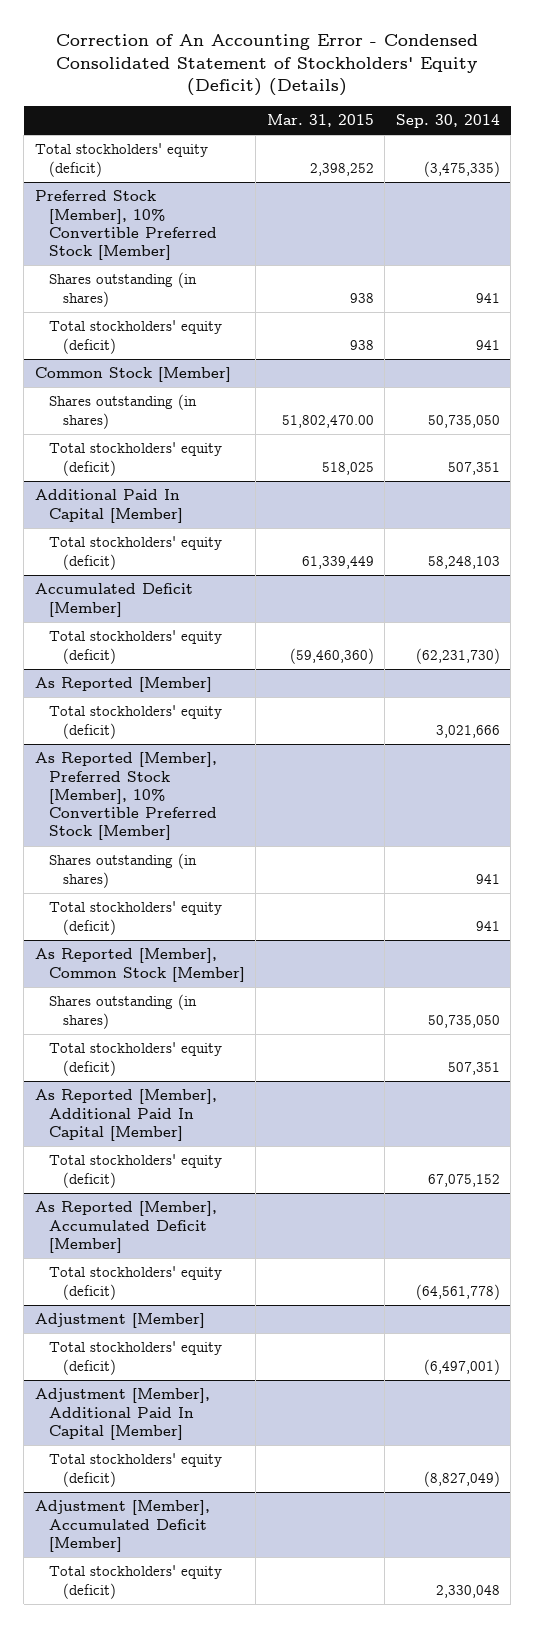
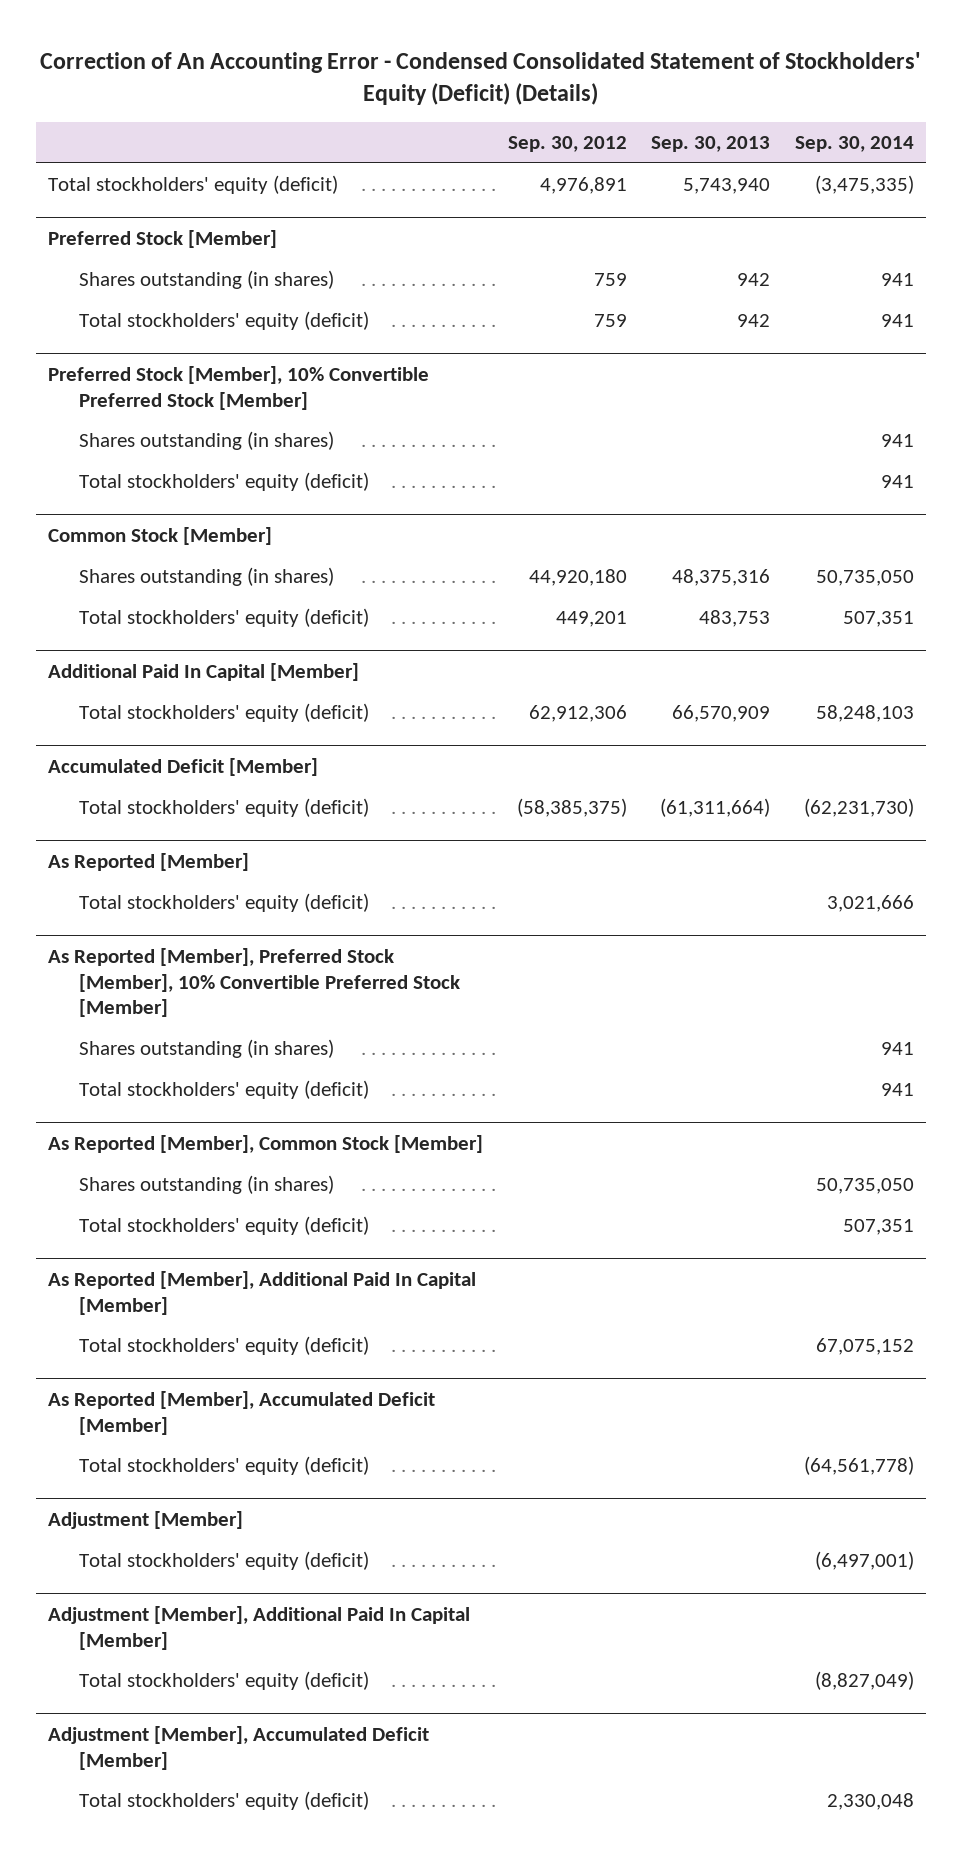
- | Mar. 31, 2015 | Sep. 30, 2014
+ | Sep. 30, 2012 | Sep. 30, 2013 | Sep. 30, 2014
+ Preferred Stock [Member]
+ Shares outstanding (in shares) | 759 | 942 | 941
+ Total stockholders' equity (deficit) | 759 | 942 | 941

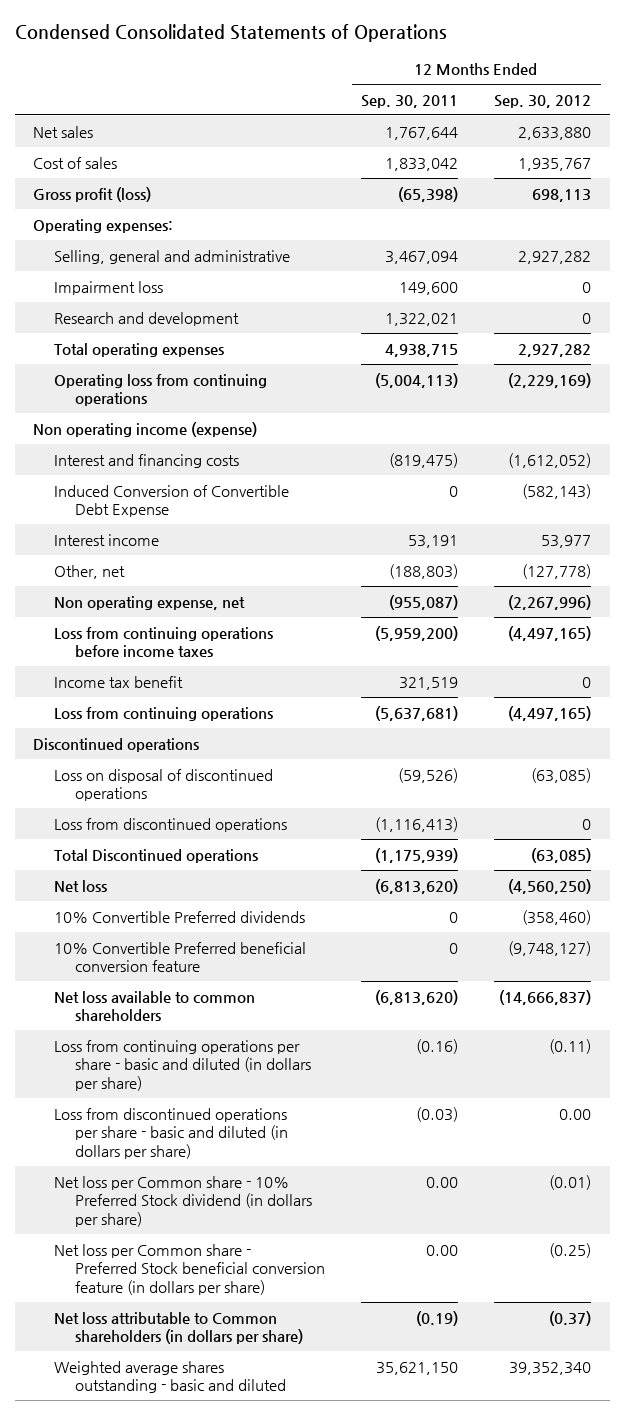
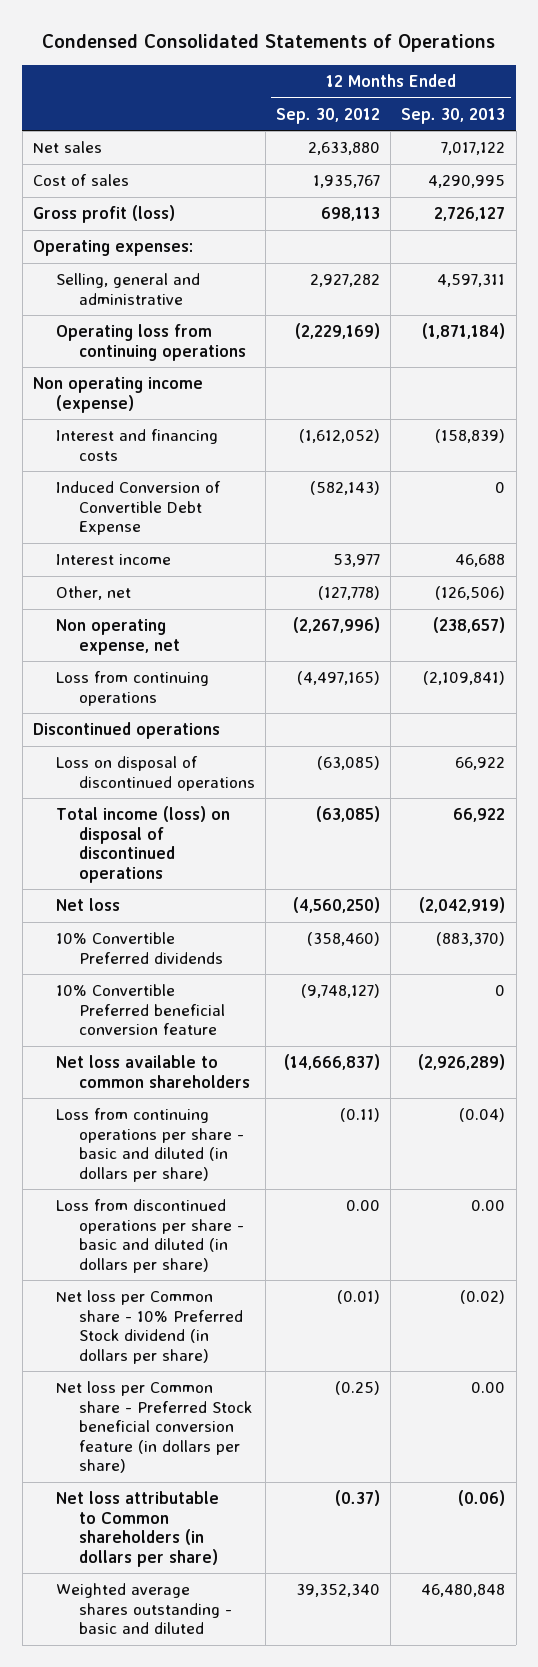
- | 12 Months Ended Sep. 30, 2011 | 12 Months Ended Sep. 30, 2012
+ | 12 Months Ended Sep. 30, 2012 | 12 Months Ended Sep. 30, 2013
- Impairment loss | 149,600 | 0
- Research and development | 1,322,021 | 0
- Total operating expenses | 4,938,715 | 2,927,282
- Loss from continuing operations before income taxes | (5,959,200) | (4,497,165)
- Income tax benefit | 321,519 | 0
- Loss from discontinued operations | (1,116,413) | 0
- Total Discontinued operations | (1,175,939) | (63,085)
+ Total income (loss) on disposal of discontinued operations | (63,085) | 66,922

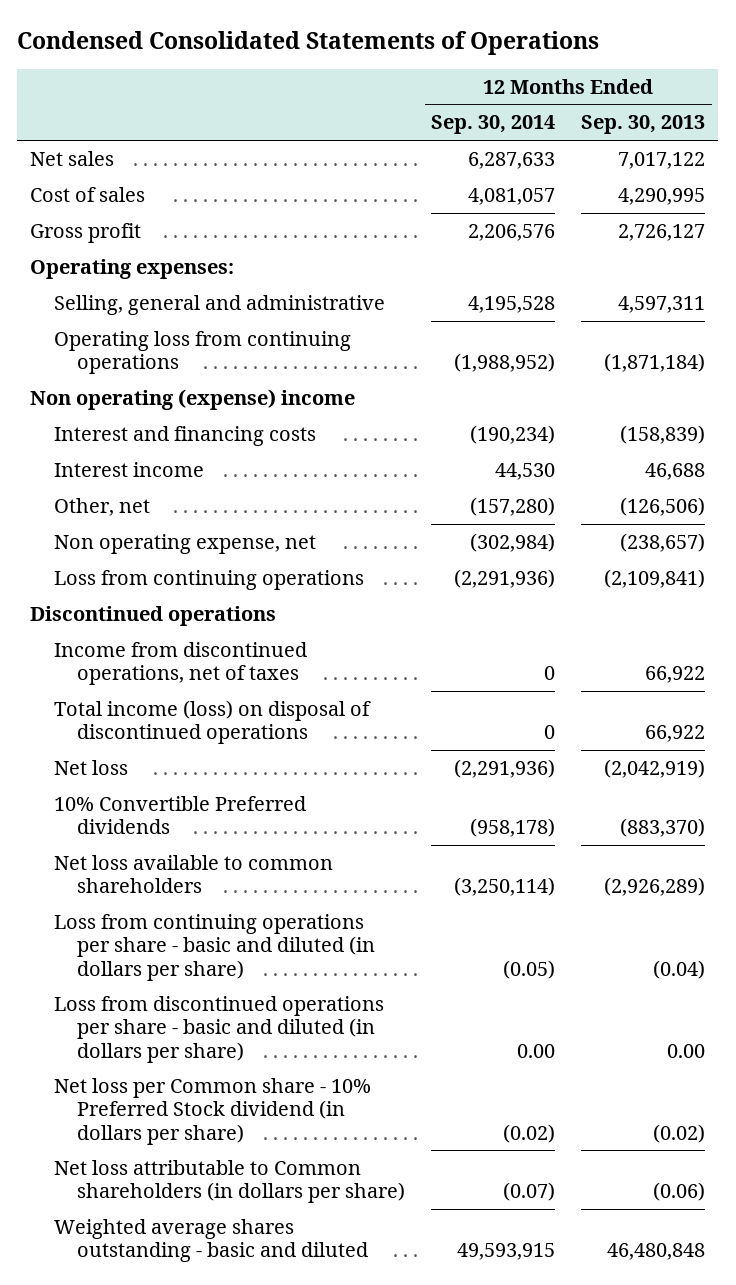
- | 12 Months Ended Sep. 30, 2012 | 12 Months Ended Sep. 30, 2013
+ | 12 Months Ended Sep. 30, 2014 | 12 Months Ended Sep. 30, 2013
- Gross profit (loss) | 698,113 | 2,726,127
+ Gross profit | 2,206,576 | 2,726,127
- Non operating income (expense)
+ Non operating (expense) income
- Induced Conversion of Convertible Debt Expense | (582,143) | 0
- Loss on disposal of discontinued operations | (63,085) | 66,922
+ Income from discontinued operations, net of taxes | 0 | 66,922
- 10% Convertible Preferred beneficial conversion feature | (9,748,127) | 0
- Net loss per Common share - Preferred Stock beneficial conversion feature (in dollars per share) | (0.25) | 0.00

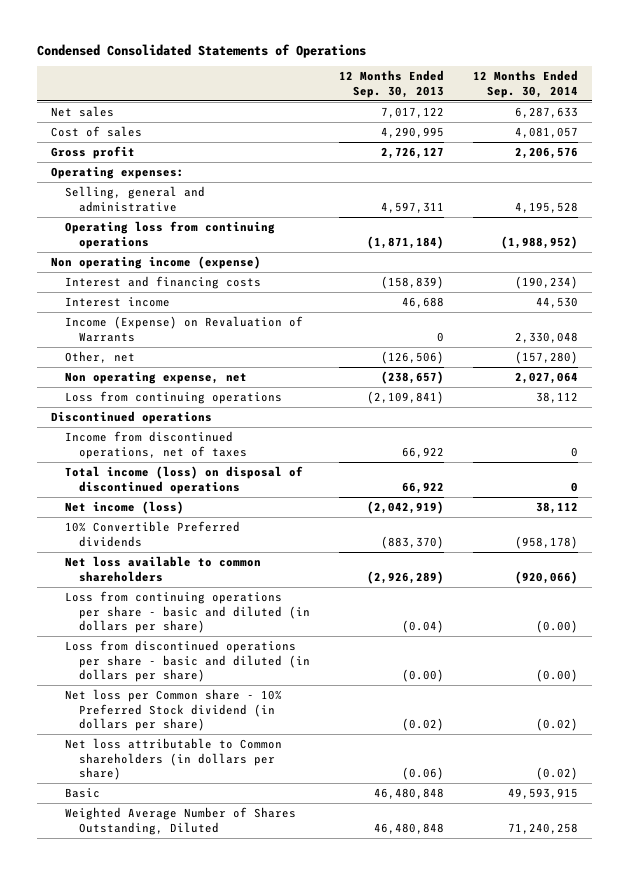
- | 12 Months Ended Sep. 30, 2014 | 12 Months Ended Sep. 30, 2013
+ | 12 Months Ended Sep. 30, 2013 | 12 Months Ended Sep. 30, 2014
- Non operating (expense) income
+ Non operating income (expense)
+ Income (Expense) on Revaluation of Warrants | 0 | 2,330,048
- Non operating expense, net | (302,984) | (238,657)
- Loss from continuing operations | (2,291,936) | (2,109,841)
+ Non operating expense, net | (238,657) | 2,027,064
+ Loss from continuing operations | (2,109,841) | 38,112
- Net loss | (2,291,936) | (2,042,919)
+ Net income (loss) | (2,042,919) | 38,112
- Net loss available to common shareholders | (3,250,114) | (2,926,289)
- Loss from continuing operations per share - basic and diluted (in dollars per share) | (0.05) | (0.04)
- Loss from discontinued operations per share - basic and diluted (in dollars per share) | 0.00 | 0.00
+ Net loss available to common shareholders | (2,926,289) | (920,066)
+ Loss from continuing operations per share - basic and diluted (in dollars per share) | (0.04) | (0.00)
+ Loss from discontinued operations per share - basic and diluted (in dollars per share) | (0.00) | (0.00)
- Net loss attributable to Common shareholders (in dollars per share) | (0.07) | (0.06)
- Weighted average shares outstanding - basic and diluted | 49,593,915 | 46,480,848
+ Net loss attributable to Common shareholders (in dollars per share) | (0.06) | (0.02)
+ Basic | 46,480,848 | 49,593,915
+ Weighted Average Number of Shares Outstanding, Diluted | 46,480,848 | 71,240,258

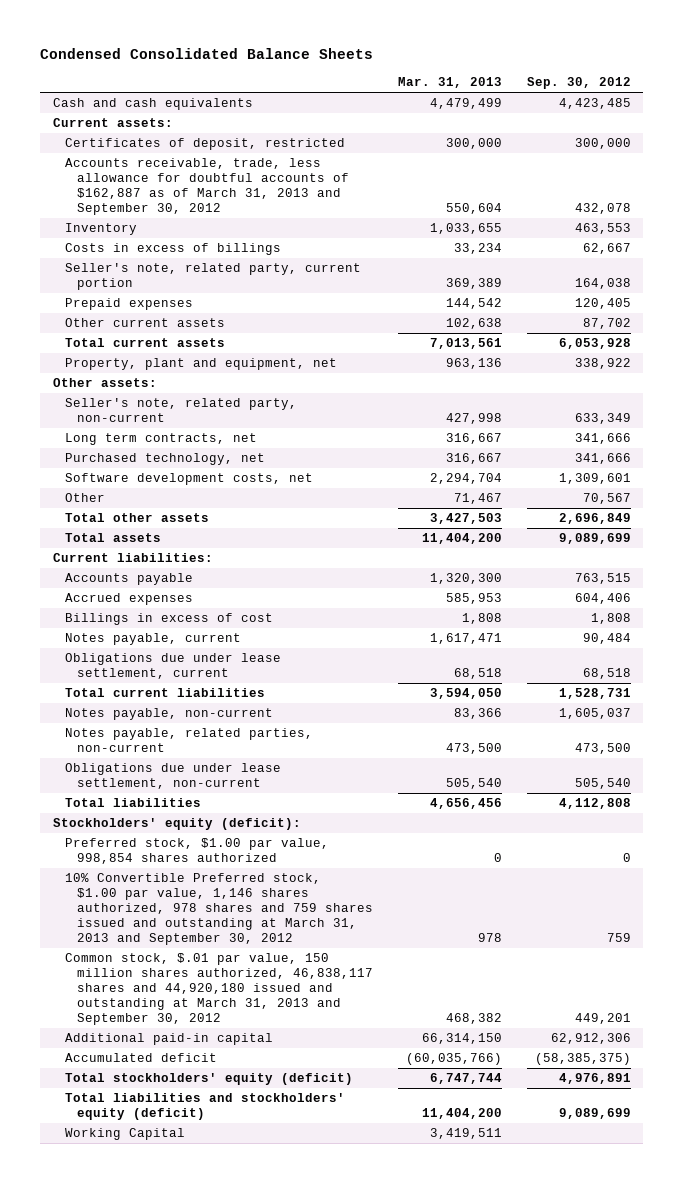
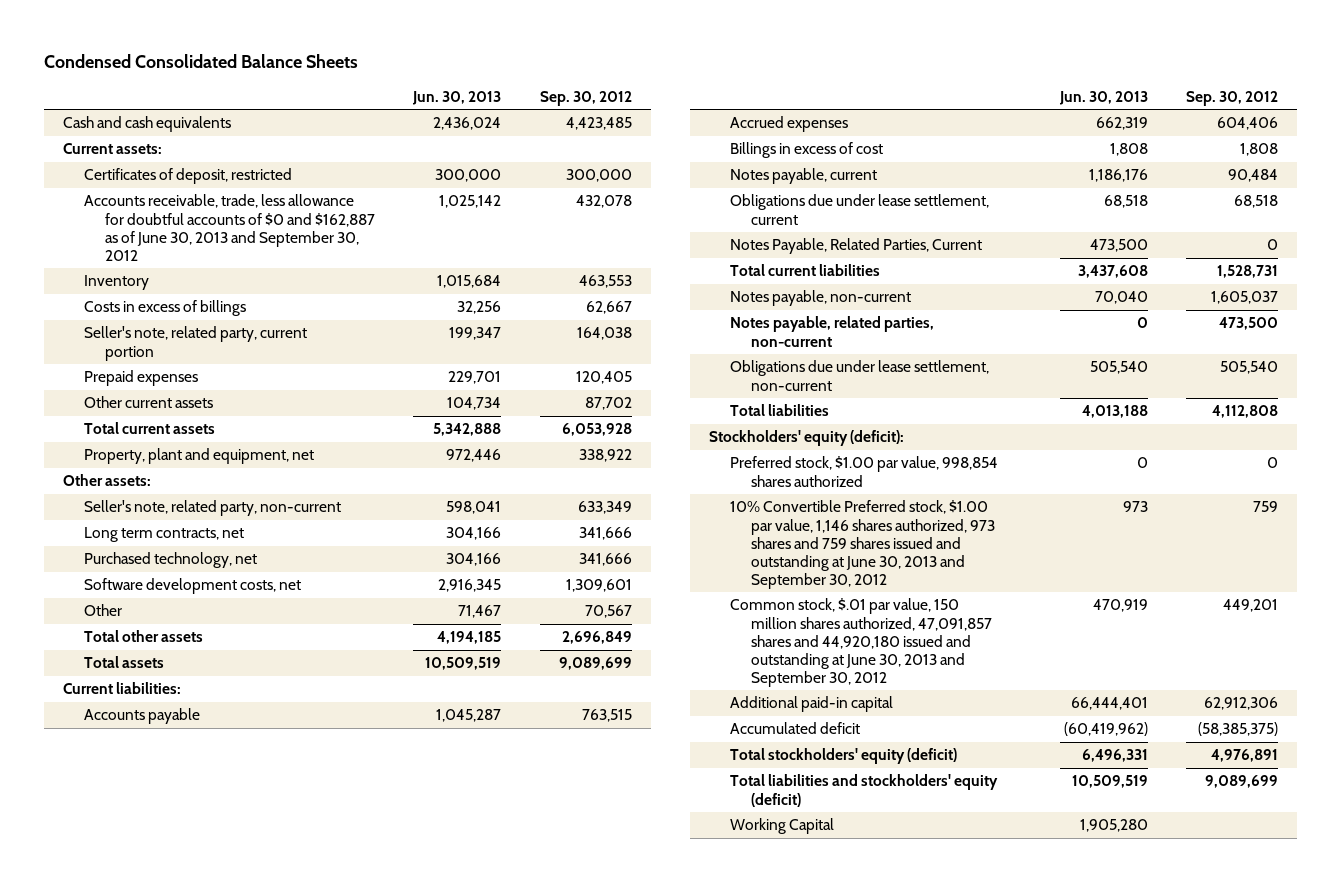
- | Mar. 31, 2013 | Sep. 30, 2012
+ | Jun. 30, 2013 | Sep. 30, 2012
- Accounts receivable, trade, less allowance for doubtful accounts of $162,887 as of March 31, 2013 and September 30, 2012 | 550,604 | 432,078
+ Accounts receivable, trade, less allowance for doubtful accounts of $0 and $162,887 as of June 30, 2013 and September 30, 2012 | 1,025,142 | 432,078
+ Notes Payable, Related Parties, Current | 473,500 | 0
- 10% Convertible Preferred stock, $1.00 par value, 1,146 shares authorized, 978 shares and 759 shares issued and outstanding at March 31, 2013 and September 30, 2012 | 978 | 759
- Common stock, $.01 par value, 150 million shares authorized, 46,838,117 shares and 44,920,180 issued and outstanding at March 31, 2013 and September 30, 2012 | 468,382 | 449,201
+ 10% Convertible Preferred stock, $1.00 par value, 1,146 shares authorized, 973 shares and 759 shares issued and outstanding at June 30, 2013 and September 30, 2012 | 973 | 759
+ Common stock, $.01 par value, 150 million shares authorized, 47,091,857 shares and 44,920,180 issued and outstanding at June 30, 2013 and September 30, 2012 | 470,919 | 449,201

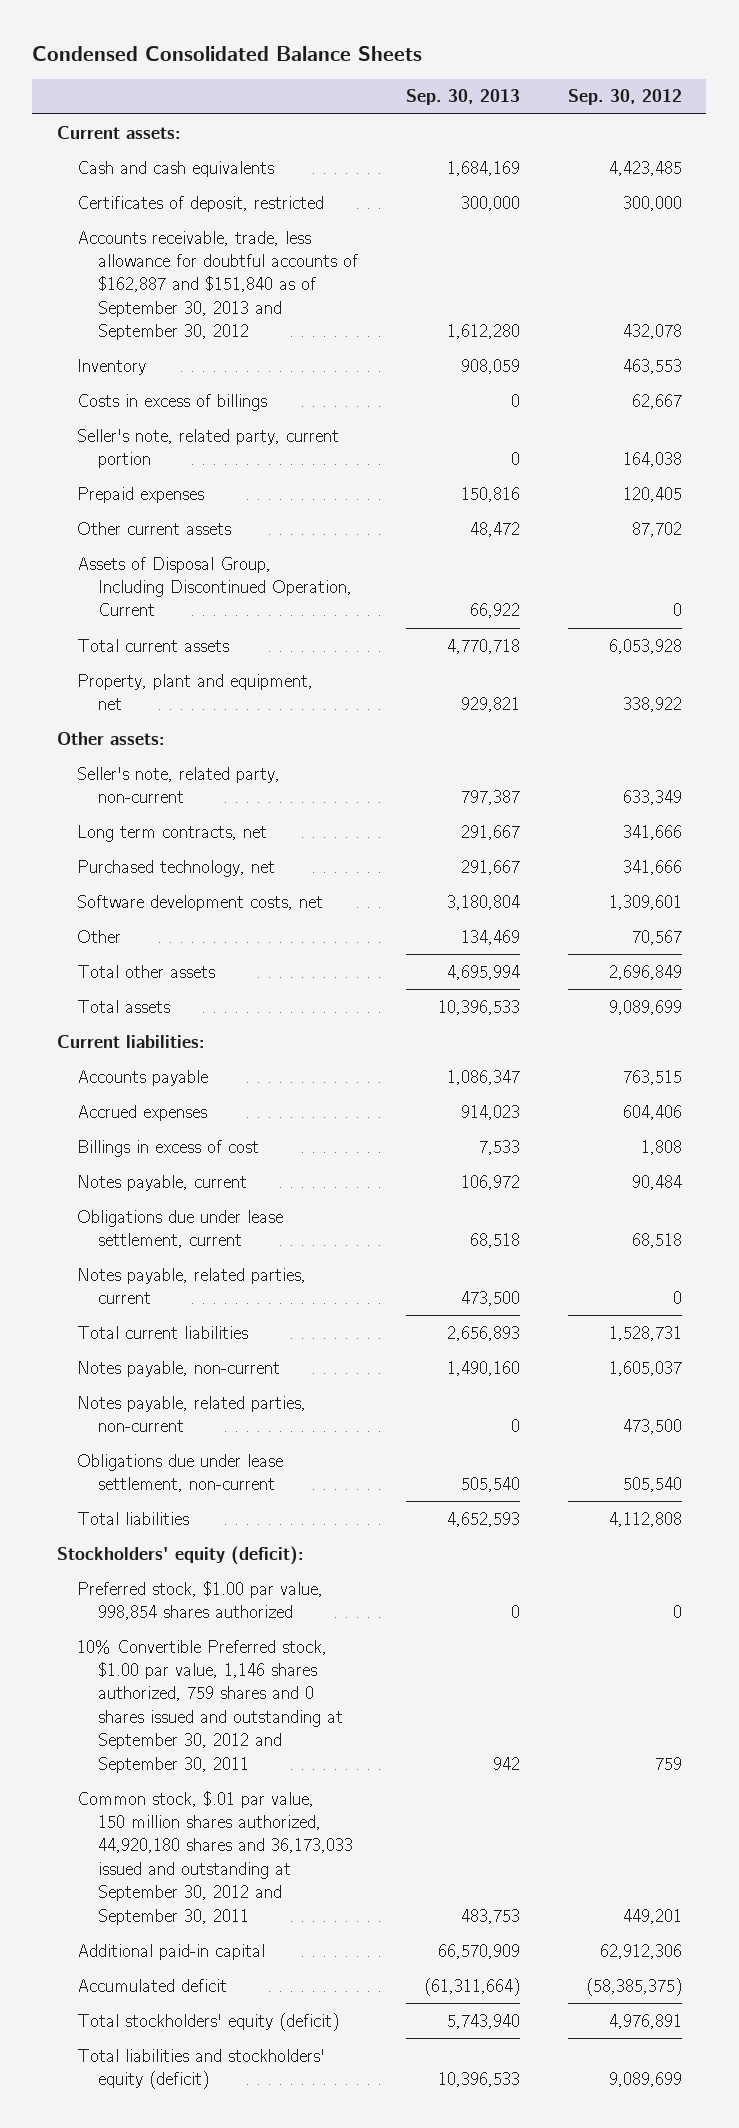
- | Jun. 30, 2013 | Sep. 30, 2012
+ | Sep. 30, 2013 | Sep. 30, 2012
moved down: Cash and cash equivalents | 1,684,169 | 4,423,485
- Accounts receivable, trade, less allowance for doubtful accounts of $0 and $162,887 as of June 30, 2013 and September 30, 2012 | 1,025,142 | 432,078
+ Accounts receivable, trade, less allowance for doubtful accounts of $162,887 and $151,840 as of September 30, 2013 and September 30, 2012 | 1,612,280 | 432,078
+ Assets of Disposal Group, Including Discontinued Operation, Current | 66,922 | 0
- Notes Payable, Related Parties, Current | 473,500 | 0
+ Notes payable, related parties, current | 473,500 | 0
- 10% Convertible Preferred stock, $1.00 par value, 1,146 shares authorized, 973 shares and 759 shares issued and outstanding at June 30, 2013 and September 30, 2012 | 973 | 759
- Common stock, $.01 par value, 150 million shares authorized, 47,091,857 shares and 44,920,180 issued and outstanding at June 30, 2013 and September 30, 2012 | 470,919 | 449,201
+ 10% Convertible Preferred stock, $1.00 par value, 1,146 shares authorized, 759 shares and 0 shares issued and outstanding at September 30, 2012 and September 30, 2011 | 942 | 759
+ Common stock, $.01 par value, 150 million shares authorized, 44,920,180 shares and 36,173,033 issued and outstanding at September 30, 2012 and September 30, 2011 | 483,753 | 449,201
- Working Capital | 1,905,280 |

